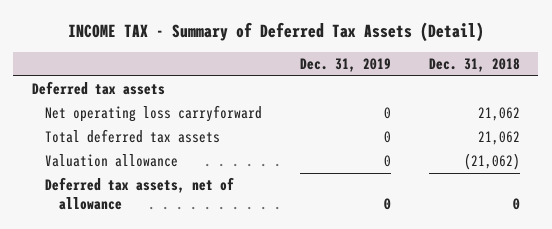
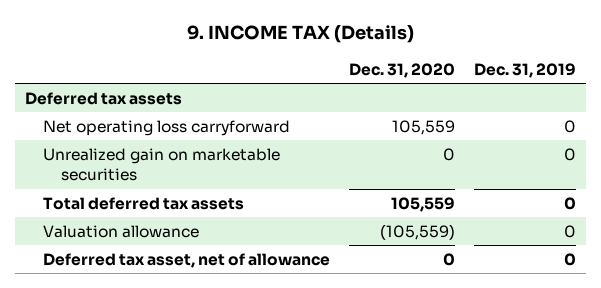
- INCOME TAX - Summary of Deferred Tax Assets (Detail)
+ 9. INCOME TAX (Details)
- | Dec. 31, 2019 | Dec. 31, 2018
+ | Dec. 31, 2020 | Dec. 31, 2019
+ Unrealized gain on marketable securities | 0 | 0
- Deferred tax assets, net of allowance | 0 | 0
+ Deferred tax asset, net of allowance | 0 | 0

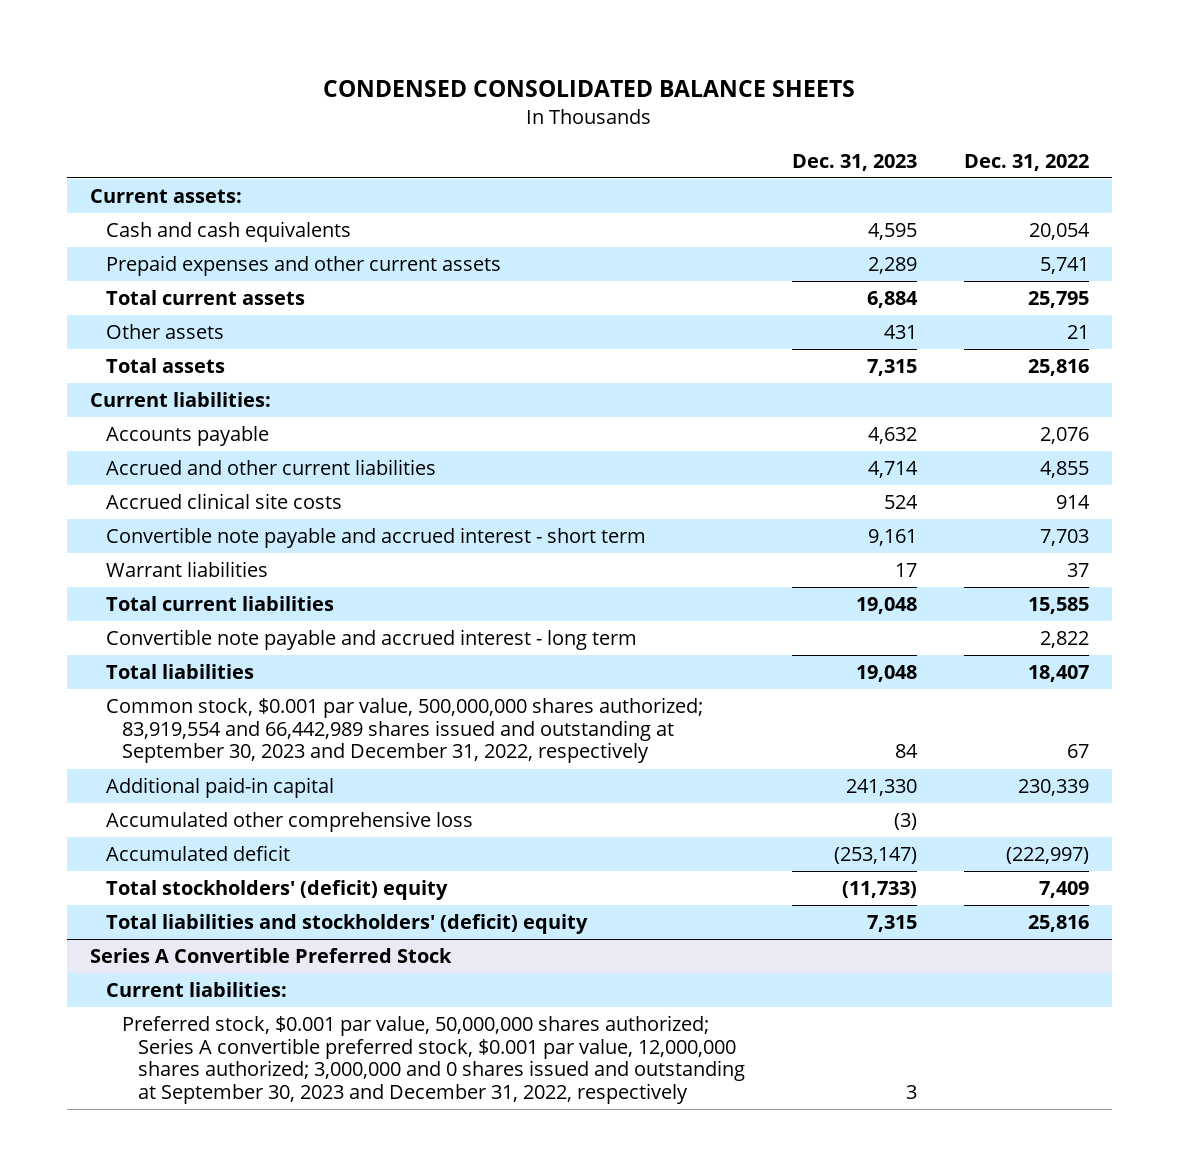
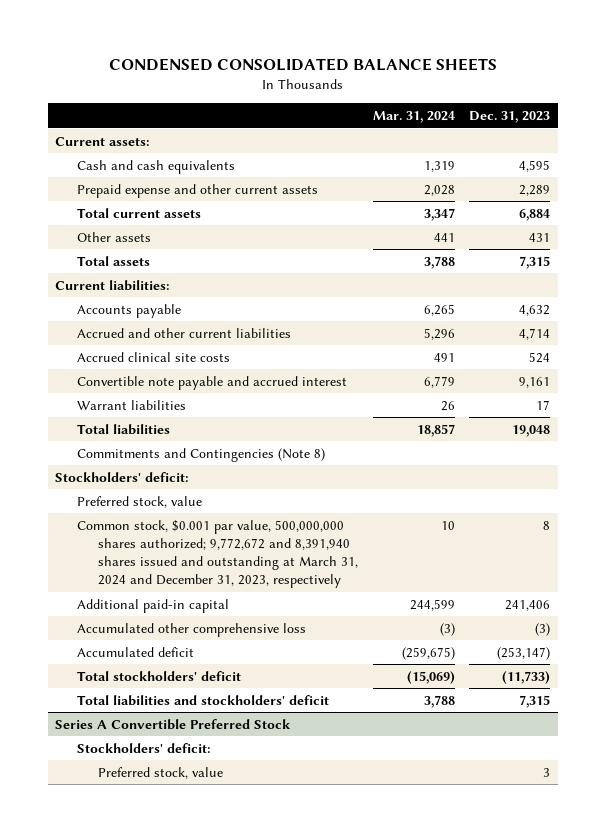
- | Dec. 31, 2023 | Dec. 31, 2022
+ | Mar. 31, 2024 | Dec. 31, 2023
- Prepaid expenses and other current assets | 2,289 | 5,741
+ Prepaid expense and other current assets | 2,028 | 2,289
- Convertible note payable and accrued interest - short term | 9,161 | 7,703
+ Convertible note payable and accrued interest | 6,779 | 9,161
- Total current liabilities | 19,048 | 15,585
- Convertible note payable and accrued interest - long term | | 2,822
- Common stock, $0.001 par value, 500,000,000 shares authorized; 83,919,554 and 66,442,989 shares issued and outstanding at September 30, 2023 and December 31, 2022, respectively | 84 | 67
- Additional paid-in capital | 241,330 | 230,339
+ Commitments and Contingencies (Note 8)
+ Stockholders' deficit:
+ Preferred stock, value
+ Common stock, $0.001 par value, 500,000,000 shares authorized; 9,772,672 and 8,391,940 shares issued and outstanding at March 31, 2024 and December 31, 2023, respectively | 10 | 8
+ Additional paid-in capital | 244,599 | 241,406
- Total stockholders' (deficit) equity | (11,733) | 7,409
- Total liabilities and stockholders' (deficit) equity | 7,315 | 25,816
+ Total stockholders' deficit | (15,069) | (11,733)
+ Total liabilities and stockholders' deficit | 3,788 | 7,315
@ Series A Convertible Preferred Stock
- Current liabilities:
- Preferred stock, $0.001 par value, 50,000,000 shares authorized; Series A convertible preferred stock, $0.001 par value, 12,000,000 shares authorized; 3,000,000 and 0 shares issued and outstanding at September 30, 2023 and December 31, 2022, respectively | 3 |
+ Stockholders' deficit:
+ Preferred stock, value | | 3

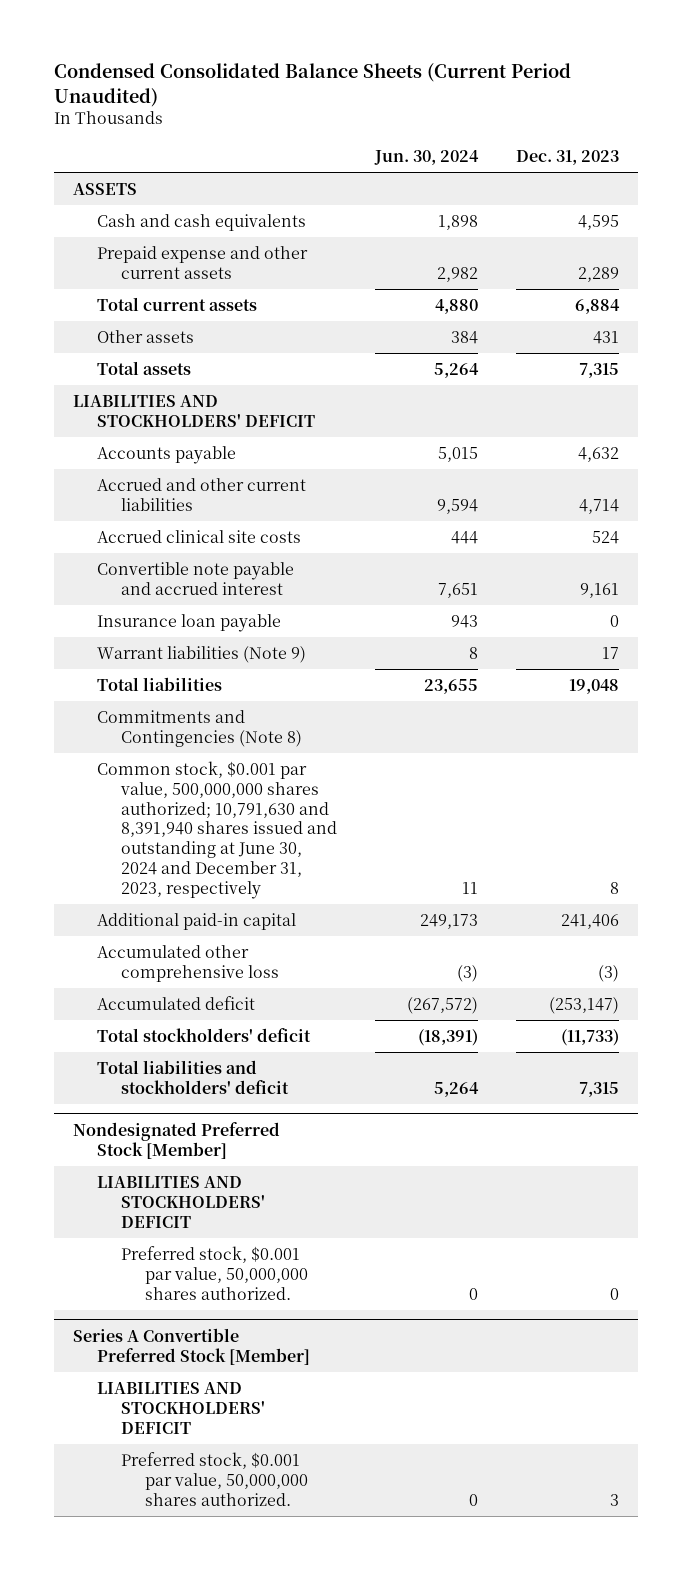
- CONDENSED CONSOLIDATED BALANCE SHEETS
+ Condensed Consolidated Balance Sheets (Current Period Unaudited)
- | Mar. 31, 2024 | Dec. 31, 2023
+ | Jun. 30, 2024 | Dec. 31, 2023
- Current assets:
+ ASSETS
- Current liabilities:
+ LIABILITIES AND STOCKHOLDERS' DEFICIT
- Warrant liabilities | 26 | 17
+ Insurance loan payable | 943 | 0
+ Warrant liabilities (Note 9) | 8 | 17
- Stockholders' deficit:
- Preferred stock, value
- Common stock, $0.001 par value, 500,000,000 shares authorized; 9,772,672 and 8,391,940 shares issued and outstanding at March 31, 2024 and December 31, 2023, respectively | 10 | 8
+ Common stock, $0.001 par value, 500,000,000 shares authorized; 10,791,630 and 8,391,940 shares issued and outstanding at June 30, 2024 and December 31, 2023, respectively | 11 | 8
- Series A Convertible Preferred Stock
- Stockholders' deficit:
- Preferred stock, value | | 3
+ Nondesignated Preferred Stock [Member]
+ LIABILITIES AND STOCKHOLDERS' DEFICIT
+ Preferred stock, $0.001 par value, 50,000,000 shares authorized. | 0 | 0
+ Series A Convertible Preferred Stock [Member]
+ LIABILITIES AND STOCKHOLDERS' DEFICIT
+ Preferred stock, $0.001 par value, 50,000,000 shares authorized. | 0 | 3

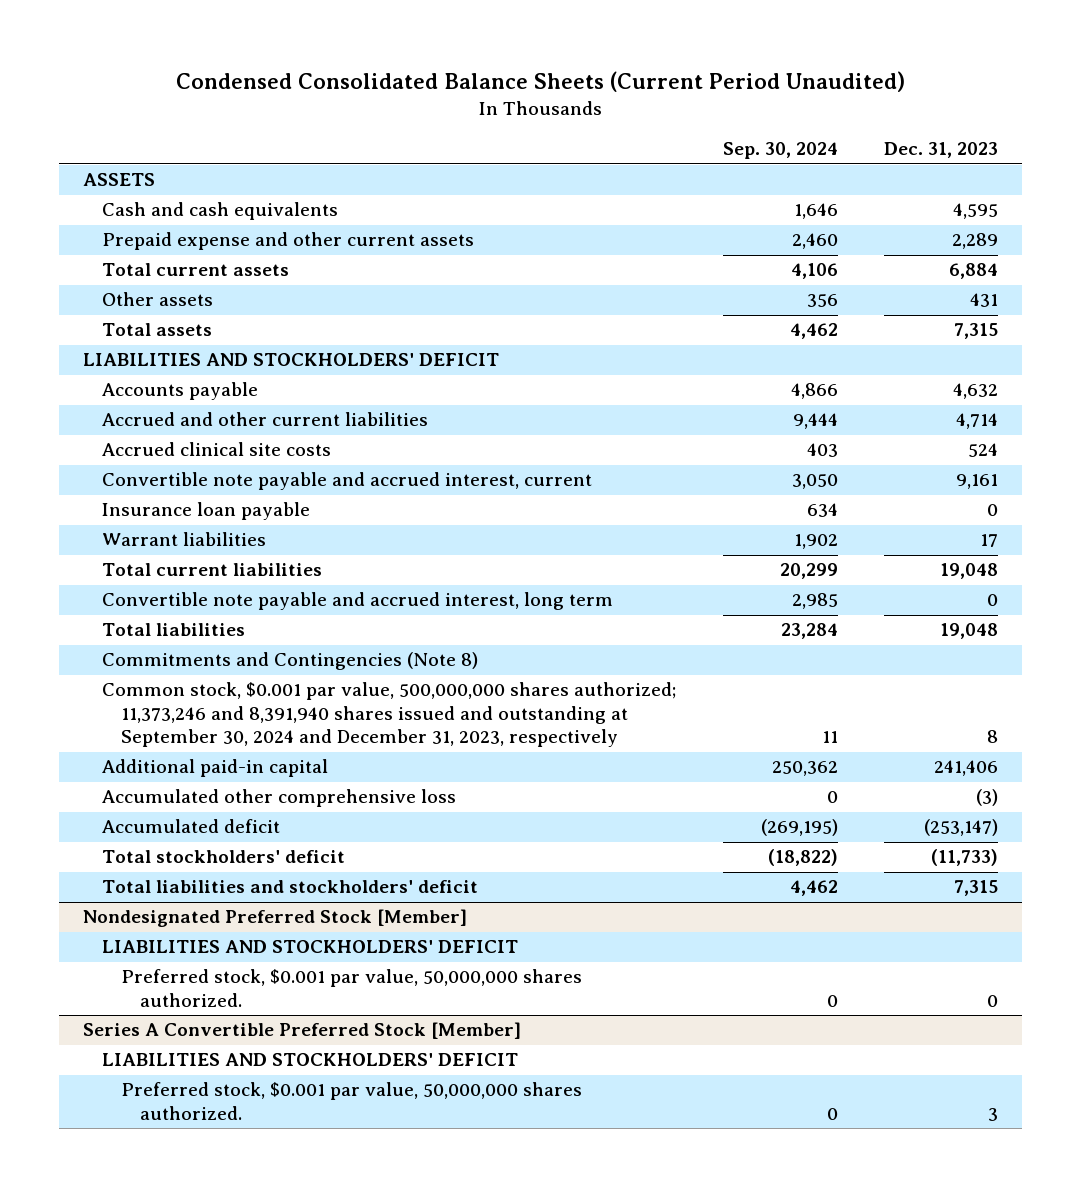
- | Jun. 30, 2024 | Dec. 31, 2023
+ | Sep. 30, 2024 | Dec. 31, 2023
- Convertible note payable and accrued interest | 7,651 | 9,161
+ Convertible note payable and accrued interest, current | 3,050 | 9,161
- Warrant liabilities (Note 9) | 8 | 17
+ Warrant liabilities | 1,902 | 17
+ Total current liabilities | 20,299 | 19,048
+ Convertible note payable and accrued interest, long term | 2,985 | 0
- Common stock, $0.001 par value, 500,000,000 shares authorized; 10,791,630 and 8,391,940 shares issued and outstanding at June 30, 2024 and December 31, 2023, respectively | 11 | 8
+ Common stock, $0.001 par value, 500,000,000 shares authorized; 11,373,246 and 8,391,940 shares issued and outstanding at September 30, 2024 and December 31, 2023, respectively | 11 | 8

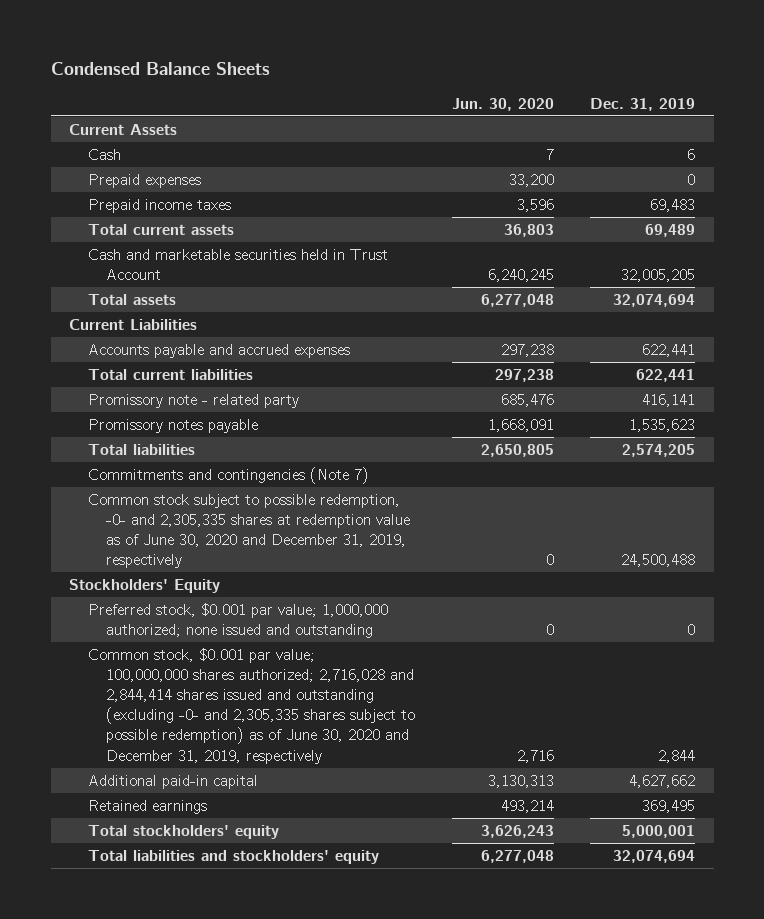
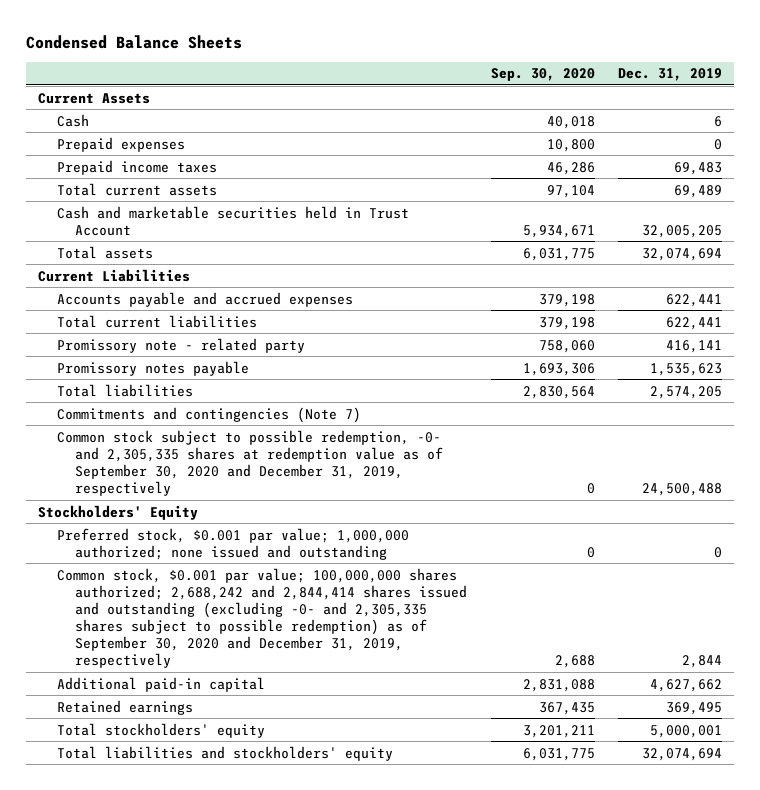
- | Jun. 30, 2020 | Dec. 31, 2019
+ | Sep. 30, 2020 | Dec. 31, 2019
- Common stock subject to possible redemption, -0- and 2,305,335 shares at redemption value as of June 30, 2020 and December 31, 2019, respectively | 0 | 24,500,488
+ Common stock subject to possible redemption, -0- and 2,305,335 shares at redemption value as of September 30, 2020 and December 31, 2019, respectively | 0 | 24,500,488
- Common stock, $0.001 par value; 100,000,000 shares authorized; 2,716,028 and 2,844,414 shares issued and outstanding (excluding -0- and 2,305,335 shares subject to possible redemption) as of June 30, 2020 and December 31, 2019, respectively | 2,716 | 2,844
+ Common stock, $0.001 par value; 100,000,000 shares authorized; 2,688,242 and 2,844,414 shares issued and outstanding (excluding -0- and 2,305,335 shares subject to possible redemption) as of September 30, 2020 and December 31, 2019, respectively | 2,688 | 2,844

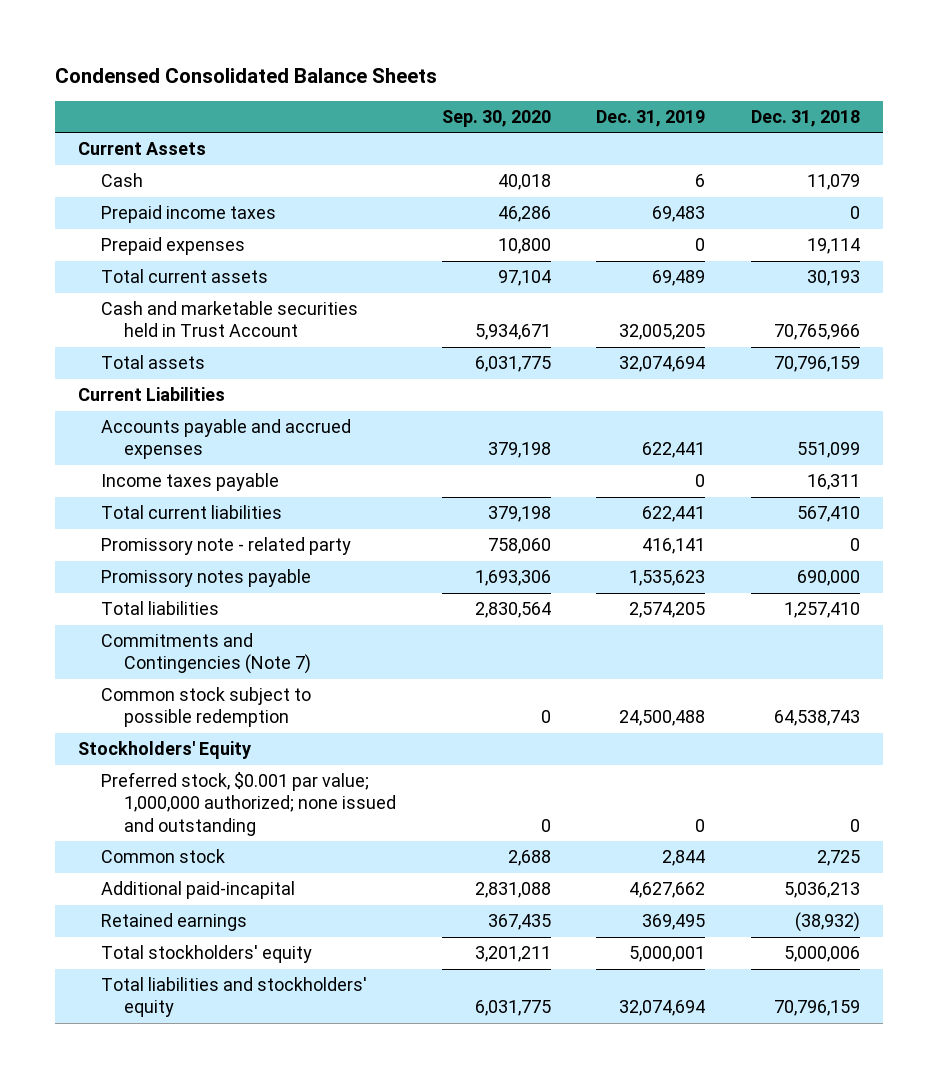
- Condensed Balance Sheets
+ Condensed Consolidated Balance Sheets
- | Sep. 30, 2020 | Dec. 31, 2019
+ | Sep. 30, 2020 | Dec. 31, 2019 | Dec. 31, 2018
moved down: Prepaid expenses | 10,800 | 0 | 19,114
+ Income taxes payable | | 0 | 16,311
- Commitments and contingencies (Note 7)
- Common stock subject to possible redemption, -0- and 2,305,335 shares at redemption value as of September 30, 2020 and December 31, 2019, respectively | 0 | 24,500,488
+ Commitments and Contingencies (Note 7)
+ Common stock subject to possible redemption | 0 | 24,500,488 | 64,538,743
- Common stock, $0.001 par value; 100,000,000 shares authorized; 2,688,242 and 2,844,414 shares issued and outstanding (excluding -0- and 2,305,335 shares subject to possible redemption) as of September 30, 2020 and December 31, 2019, respectively | 2,688 | 2,844
- Additional paid-in capital | 2,831,088 | 4,627,662
+ Common stock | 2,688 | 2,844 | 2,725
+ Additional paid-incapital | 2,831,088 | 4,627,662 | 5,036,213

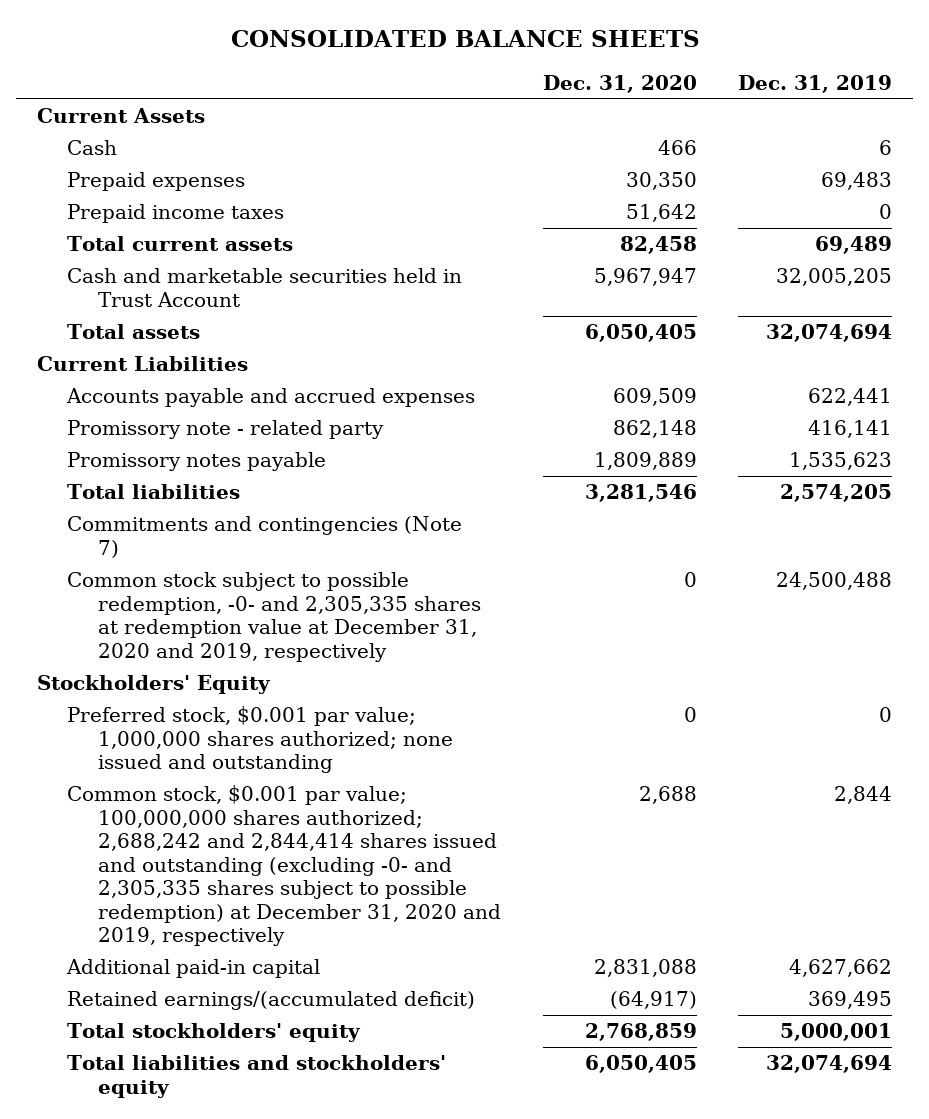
- Condensed Consolidated Balance Sheets
+ CONSOLIDATED BALANCE SHEETS
- | Sep. 30, 2020 | Dec. 31, 2019 | Dec. 31, 2018
+ | Dec. 31, 2020 | Dec. 31, 2019
- Prepaid income taxes | 46,286 | 69,483 | 0
- Prepaid expenses | 10,800 | 0 | 19,114
+ Prepaid expenses | 30,350 | 69,483
+ Prepaid income taxes | 51,642 | 0
- Income taxes payable | | 0 | 16,311
- Total current liabilities | 379,198 | 622,441 | 567,410
- Commitments and Contingencies (Note 7)
- Common stock subject to possible redemption | 0 | 24,500,488 | 64,538,743
+ Commitments and contingencies (Note 7)
+ Common stock subject to possible redemption, -0- and 2,305,335 shares at redemption value at December 31, 2020 and 2019, respectively | 0 | 24,500,488
- Preferred stock, $0.001 par value; 1,000,000 authorized; none issued and outstanding | 0 | 0 | 0
- Common stock | 2,688 | 2,844 | 2,725
- Additional paid-incapital | 2,831,088 | 4,627,662 | 5,036,213
- Retained earnings | 367,435 | 369,495 | (38,932)
+ Preferred stock, $0.001 par value; 1,000,000 shares authorized; none issued and outstanding | 0 | 0
+ Common stock, $0.001 par value; 100,000,000 shares authorized; 2,688,242 and 2,844,414 shares issued and outstanding (excluding -0- and 2,305,335 shares subject to possible redemption) at December 31, 2020 and 2019, respectively | 2,688 | 2,844
+ Additional paid-in capital | 2,831,088 | 4,627,662
+ Retained earnings/(accumulated deficit) | (64,917) | 369,495

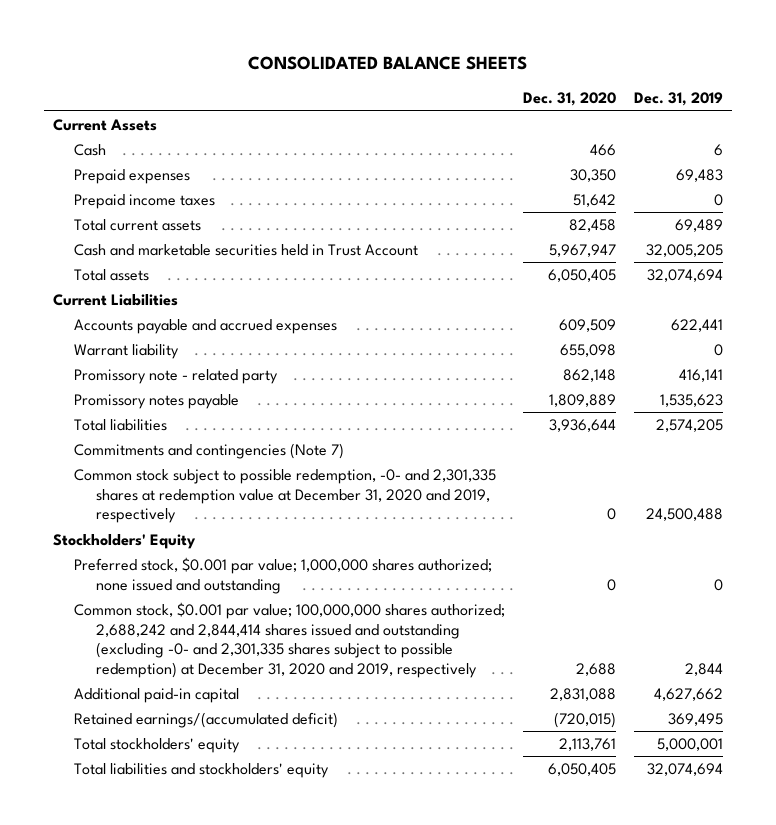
+ Warrant liability | 655,098 | 0
- Total liabilities | 3,281,546 | 2,574,205
+ Total liabilities | 3,936,644 | 2,574,205
- Common stock subject to possible redemption, -0- and 2,305,335 shares at redemption value at December 31, 2020 and 2019, respectively | 0 | 24,500,488
+ Common stock subject to possible redemption, -0- and 2,301,335 shares at redemption value at December 31, 2020 and 2019, respectively | 0 | 24,500,488
- Common stock, $0.001 par value; 100,000,000 shares authorized; 2,688,242 and 2,844,414 shares issued and outstanding (excluding -0- and 2,305,335 shares subject to possible redemption) at December 31, 2020 and 2019, respectively | 2,688 | 2,844
+ Common stock, $0.001 par value; 100,000,000 shares authorized; 2,688,242 and 2,844,414 shares issued and outstanding (excluding -0- and 2,301,335 shares subject to possible redemption) at December 31, 2020 and 2019, respectively | 2,688 | 2,844
- Retained earnings/(accumulated deficit) | (64,917) | 369,495
- Total stockholders' equity | 2,768,859 | 5,000,001
+ Retained earnings/(accumulated deficit) | (720,015) | 369,495
+ Total stockholders' equity | 2,113,761 | 5,000,001

